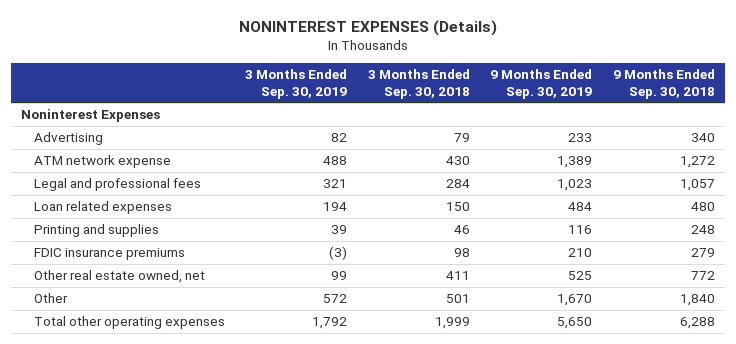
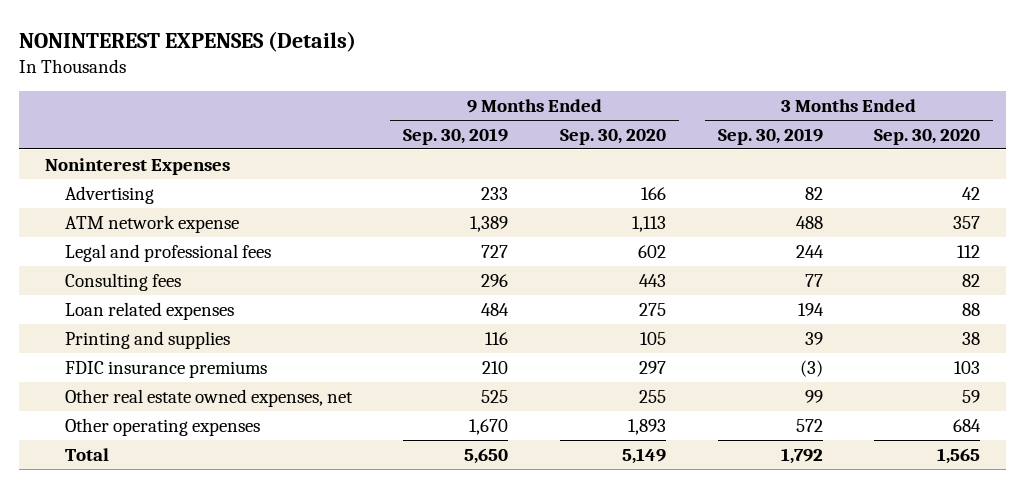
- | 3 Months Ended Sep. 30, 2019 | 3 Months Ended Sep. 30, 2018 | 9 Months Ended Sep. 30, 2019 | 9 Months Ended Sep. 30, 2018
+ | 9 Months Ended Sep. 30, 2019 | 9 Months Ended Sep. 30, 2020 | 3 Months Ended Sep. 30, 2019 | 3 Months Ended Sep. 30, 2020
- Legal and professional fees | 321 | 284 | 1,023 | 1,057
+ Legal and professional fees | 727 | 602 | 244 | 112
+ Consulting fees | 296 | 443 | 77 | 82
- Other real estate owned, net | 99 | 411 | 525 | 772
- Other | 572 | 501 | 1,670 | 1,840
- Total other operating expenses | 1,792 | 1,999 | 5,650 | 6,288
+ Other real estate owned expenses, net | 525 | 255 | 99 | 59
+ Other operating expenses | 1,670 | 1,893 | 572 | 684
+ Total | 5,650 | 5,149 | 1,792 | 1,565

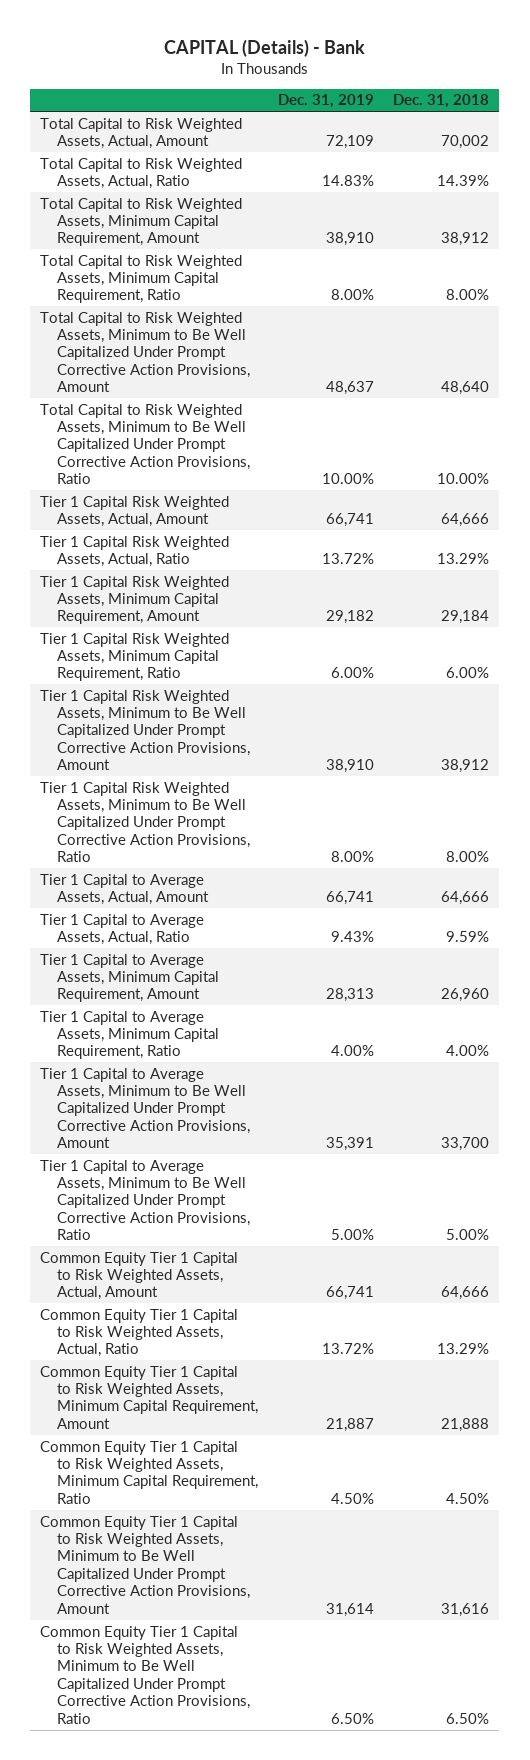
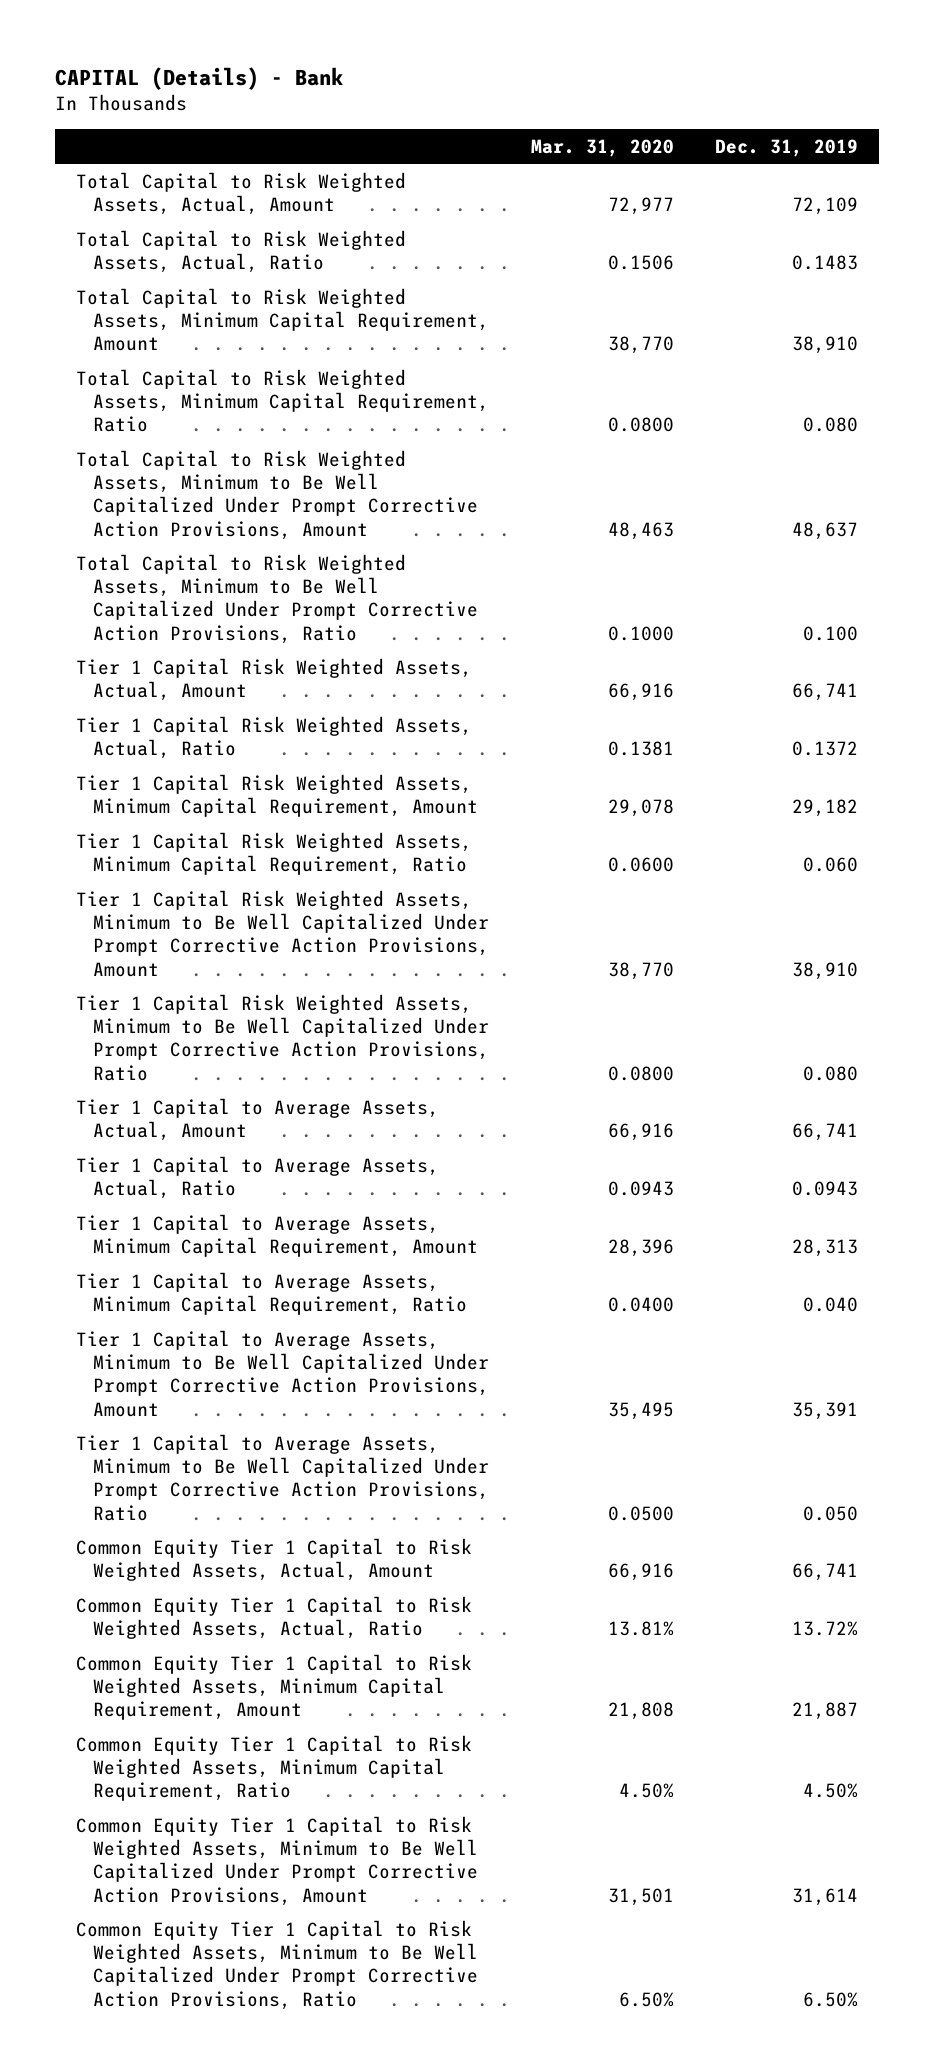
- | Dec. 31, 2019 | Dec. 31, 2018
+ | Mar. 31, 2020 | Dec. 31, 2019
- Total Capital to Risk Weighted Assets, Actual, Ratio | 14.83% | 14.39%
+ Total Capital to Risk Weighted Assets, Actual, Ratio | 0.1506 | 0.1483
- Total Capital to Risk Weighted Assets, Minimum Capital Requirement, Ratio | 8.00% | 8.00%
+ Total Capital to Risk Weighted Assets, Minimum Capital Requirement, Ratio | 0.0800 | 0.080
- Total Capital to Risk Weighted Assets, Minimum to Be Well Capitalized Under Prompt Corrective Action Provisions, Ratio | 10.00% | 10.00%
+ Total Capital to Risk Weighted Assets, Minimum to Be Well Capitalized Under Prompt Corrective Action Provisions, Ratio | 0.1000 | 0.100
- Tier 1 Capital Risk Weighted Assets, Actual, Ratio | 13.72% | 13.29%
+ Tier 1 Capital Risk Weighted Assets, Actual, Ratio | 0.1381 | 0.1372
- Tier 1 Capital Risk Weighted Assets, Minimum Capital Requirement, Ratio | 6.00% | 6.00%
+ Tier 1 Capital Risk Weighted Assets, Minimum Capital Requirement, Ratio | 0.0600 | 0.060
- Tier 1 Capital Risk Weighted Assets, Minimum to Be Well Capitalized Under Prompt Corrective Action Provisions, Ratio | 8.00% | 8.00%
+ Tier 1 Capital Risk Weighted Assets, Minimum to Be Well Capitalized Under Prompt Corrective Action Provisions, Ratio | 0.0800 | 0.080
- Tier 1 Capital to Average Assets, Actual, Ratio | 9.43% | 9.59%
+ Tier 1 Capital to Average Assets, Actual, Ratio | 0.0943 | 0.0943
- Tier 1 Capital to Average Assets, Minimum Capital Requirement, Ratio | 4.00% | 4.00%
+ Tier 1 Capital to Average Assets, Minimum Capital Requirement, Ratio | 0.0400 | 0.040
- Tier 1 Capital to Average Assets, Minimum to Be Well Capitalized Under Prompt Corrective Action Provisions, Ratio | 5.00% | 5.00%
+ Tier 1 Capital to Average Assets, Minimum to Be Well Capitalized Under Prompt Corrective Action Provisions, Ratio | 0.0500 | 0.050

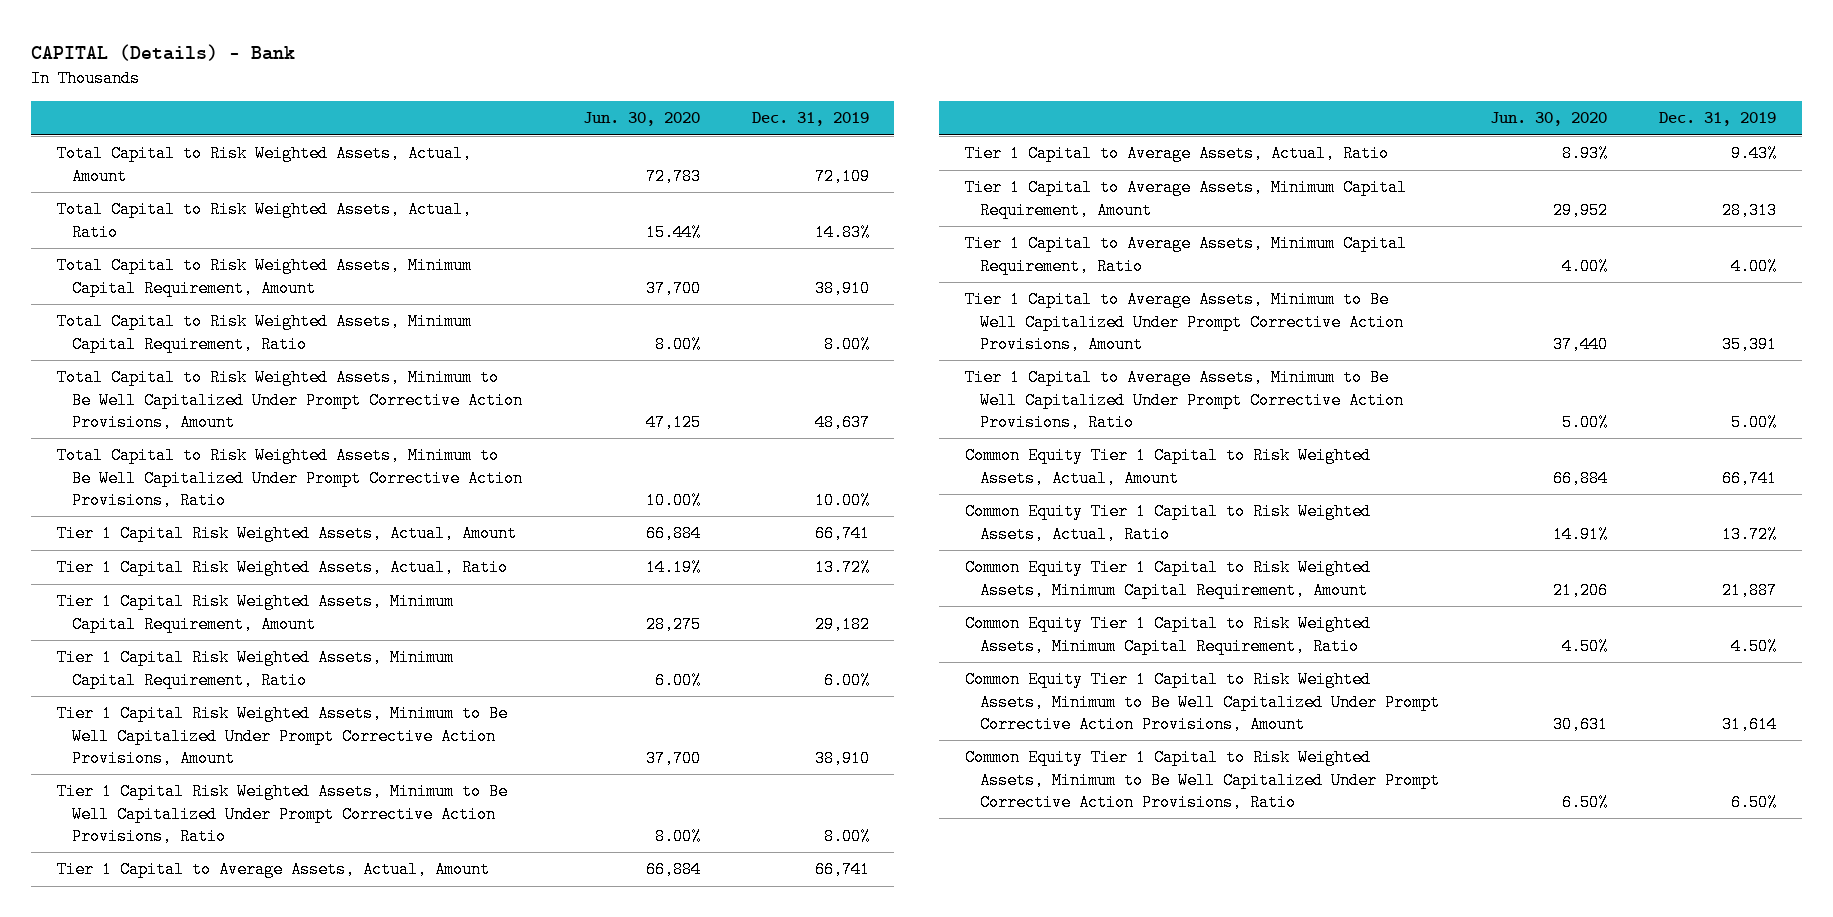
- | Mar. 31, 2020 | Dec. 31, 2019
+ | Jun. 30, 2020 | Dec. 31, 2019
- Total Capital to Risk Weighted Assets, Actual, Ratio | 0.1506 | 0.1483
+ Total Capital to Risk Weighted Assets, Actual, Ratio | 15.44% | 14.83%
- Total Capital to Risk Weighted Assets, Minimum Capital Requirement, Ratio | 0.0800 | 0.080
+ Total Capital to Risk Weighted Assets, Minimum Capital Requirement, Ratio | 8.00% | 8.00%
- Total Capital to Risk Weighted Assets, Minimum to Be Well Capitalized Under Prompt Corrective Action Provisions, Ratio | 0.1000 | 0.100
+ Total Capital to Risk Weighted Assets, Minimum to Be Well Capitalized Under Prompt Corrective Action Provisions, Ratio | 10.00% | 10.00%
- Tier 1 Capital Risk Weighted Assets, Actual, Ratio | 0.1381 | 0.1372
+ Tier 1 Capital Risk Weighted Assets, Actual, Ratio | 14.19% | 13.72%
- Tier 1 Capital Risk Weighted Assets, Minimum Capital Requirement, Ratio | 0.0600 | 0.060
+ Tier 1 Capital Risk Weighted Assets, Minimum Capital Requirement, Ratio | 6.00% | 6.00%
- Tier 1 Capital Risk Weighted Assets, Minimum to Be Well Capitalized Under Prompt Corrective Action Provisions, Ratio | 0.0800 | 0.080
+ Tier 1 Capital Risk Weighted Assets, Minimum to Be Well Capitalized Under Prompt Corrective Action Provisions, Ratio | 8.00% | 8.00%
- Tier 1 Capital to Average Assets, Actual, Ratio | 0.0943 | 0.0943
+ Tier 1 Capital to Average Assets, Actual, Ratio | 8.93% | 9.43%
- Tier 1 Capital to Average Assets, Minimum Capital Requirement, Ratio | 0.0400 | 0.040
+ Tier 1 Capital to Average Assets, Minimum Capital Requirement, Ratio | 4.00% | 4.00%
- Tier 1 Capital to Average Assets, Minimum to Be Well Capitalized Under Prompt Corrective Action Provisions, Ratio | 0.0500 | 0.050
+ Tier 1 Capital to Average Assets, Minimum to Be Well Capitalized Under Prompt Corrective Action Provisions, Ratio | 5.00% | 5.00%

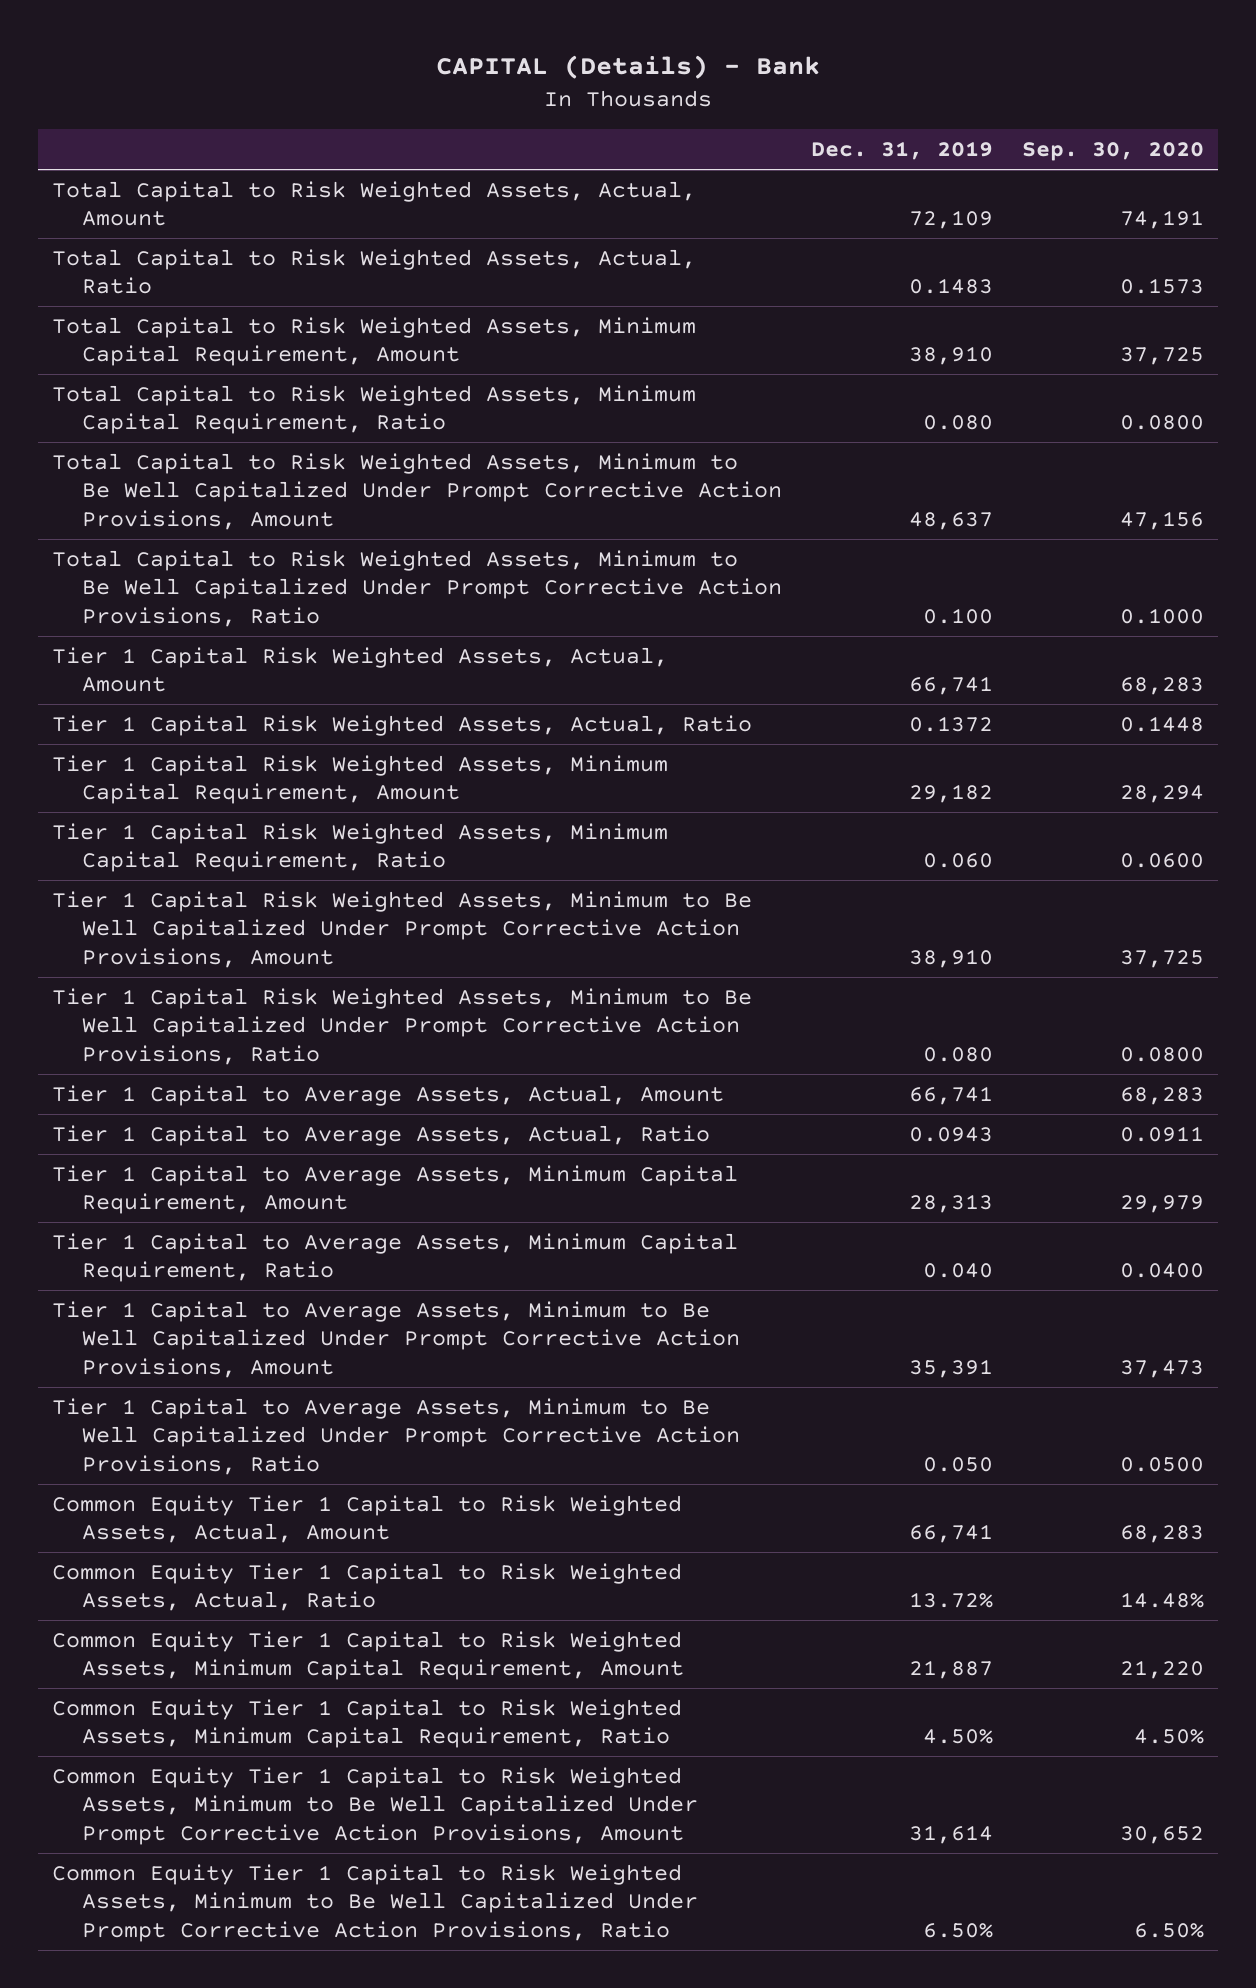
- | Jun. 30, 2020 | Dec. 31, 2019
+ | Dec. 31, 2019 | Sep. 30, 2020
- Total Capital to Risk Weighted Assets, Actual, Ratio | 15.44% | 14.83%
+ Total Capital to Risk Weighted Assets, Actual, Ratio | 0.1483 | 0.1573
- Total Capital to Risk Weighted Assets, Minimum Capital Requirement, Ratio | 8.00% | 8.00%
+ Total Capital to Risk Weighted Assets, Minimum Capital Requirement, Ratio | 0.080 | 0.0800
- Total Capital to Risk Weighted Assets, Minimum to Be Well Capitalized Under Prompt Corrective Action Provisions, Ratio | 10.00% | 10.00%
+ Total Capital to Risk Weighted Assets, Minimum to Be Well Capitalized Under Prompt Corrective Action Provisions, Ratio | 0.100 | 0.1000
- Tier 1 Capital Risk Weighted Assets, Actual, Ratio | 14.19% | 13.72%
+ Tier 1 Capital Risk Weighted Assets, Actual, Ratio | 0.1372 | 0.1448
- Tier 1 Capital Risk Weighted Assets, Minimum Capital Requirement, Ratio | 6.00% | 6.00%
+ Tier 1 Capital Risk Weighted Assets, Minimum Capital Requirement, Ratio | 0.060 | 0.0600
- Tier 1 Capital Risk Weighted Assets, Minimum to Be Well Capitalized Under Prompt Corrective Action Provisions, Ratio | 8.00% | 8.00%
+ Tier 1 Capital Risk Weighted Assets, Minimum to Be Well Capitalized Under Prompt Corrective Action Provisions, Ratio | 0.080 | 0.0800
- Tier 1 Capital to Average Assets, Actual, Ratio | 8.93% | 9.43%
+ Tier 1 Capital to Average Assets, Actual, Ratio | 0.0943 | 0.0911
- Tier 1 Capital to Average Assets, Minimum Capital Requirement, Ratio | 4.00% | 4.00%
+ Tier 1 Capital to Average Assets, Minimum Capital Requirement, Ratio | 0.040 | 0.0400
- Tier 1 Capital to Average Assets, Minimum to Be Well Capitalized Under Prompt Corrective Action Provisions, Ratio | 5.00% | 5.00%
+ Tier 1 Capital to Average Assets, Minimum to Be Well Capitalized Under Prompt Corrective Action Provisions, Ratio | 0.050 | 0.0500

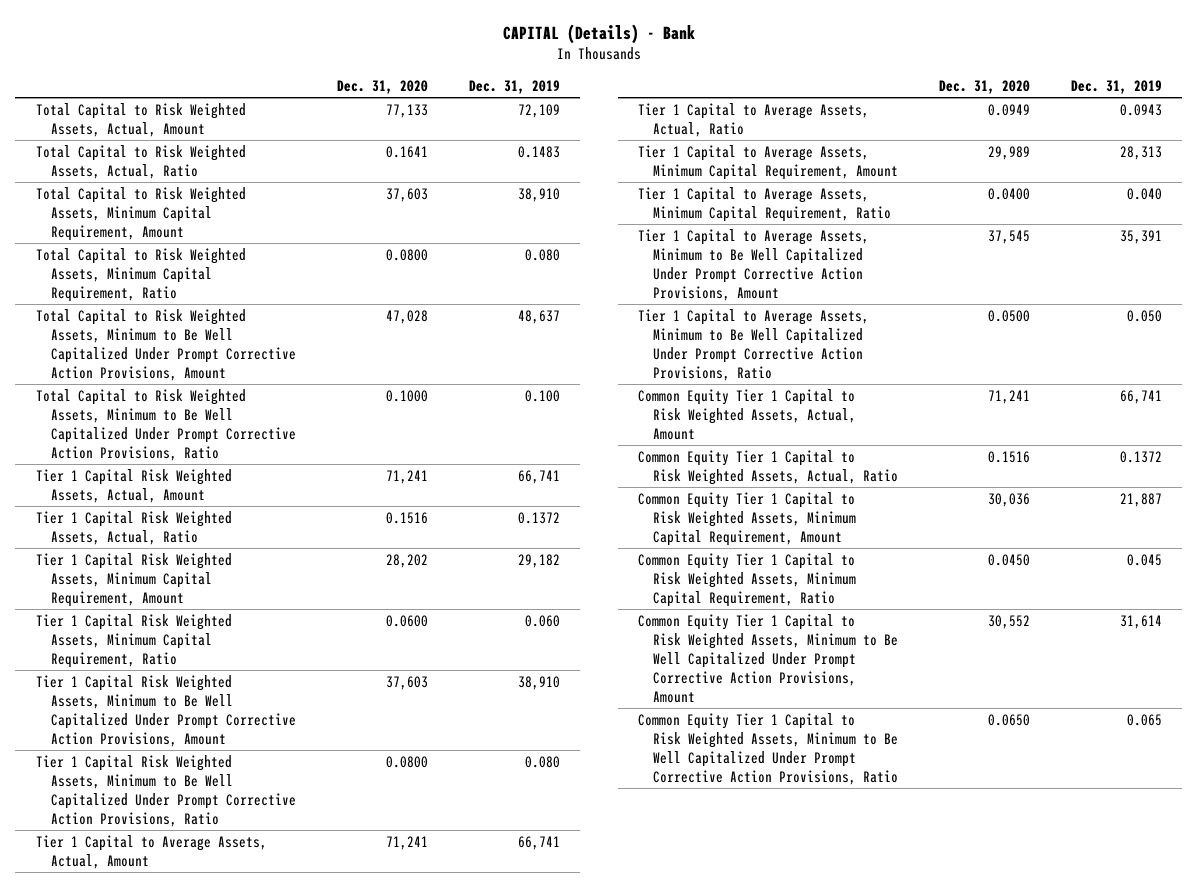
- | Dec. 31, 2019 | Sep. 30, 2020
+ | Dec. 31, 2020 | Dec. 31, 2019
- Common Equity Tier 1 Capital to Risk Weighted Assets, Actual, Ratio | 13.72% | 14.48%
+ Common Equity Tier 1 Capital to Risk Weighted Assets, Actual, Ratio | 0.1516 | 0.1372
- Common Equity Tier 1 Capital to Risk Weighted Assets, Minimum Capital Requirement, Ratio | 4.50% | 4.50%
+ Common Equity Tier 1 Capital to Risk Weighted Assets, Minimum Capital Requirement, Ratio | 0.0450 | 0.045
- Common Equity Tier 1 Capital to Risk Weighted Assets, Minimum to Be Well Capitalized Under Prompt Corrective Action Provisions, Ratio | 6.50% | 6.50%
+ Common Equity Tier 1 Capital to Risk Weighted Assets, Minimum to Be Well Capitalized Under Prompt Corrective Action Provisions, Ratio | 0.0650 | 0.065

